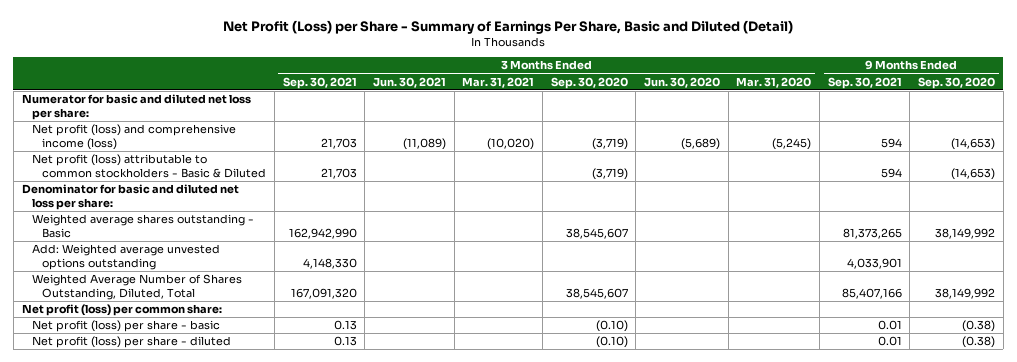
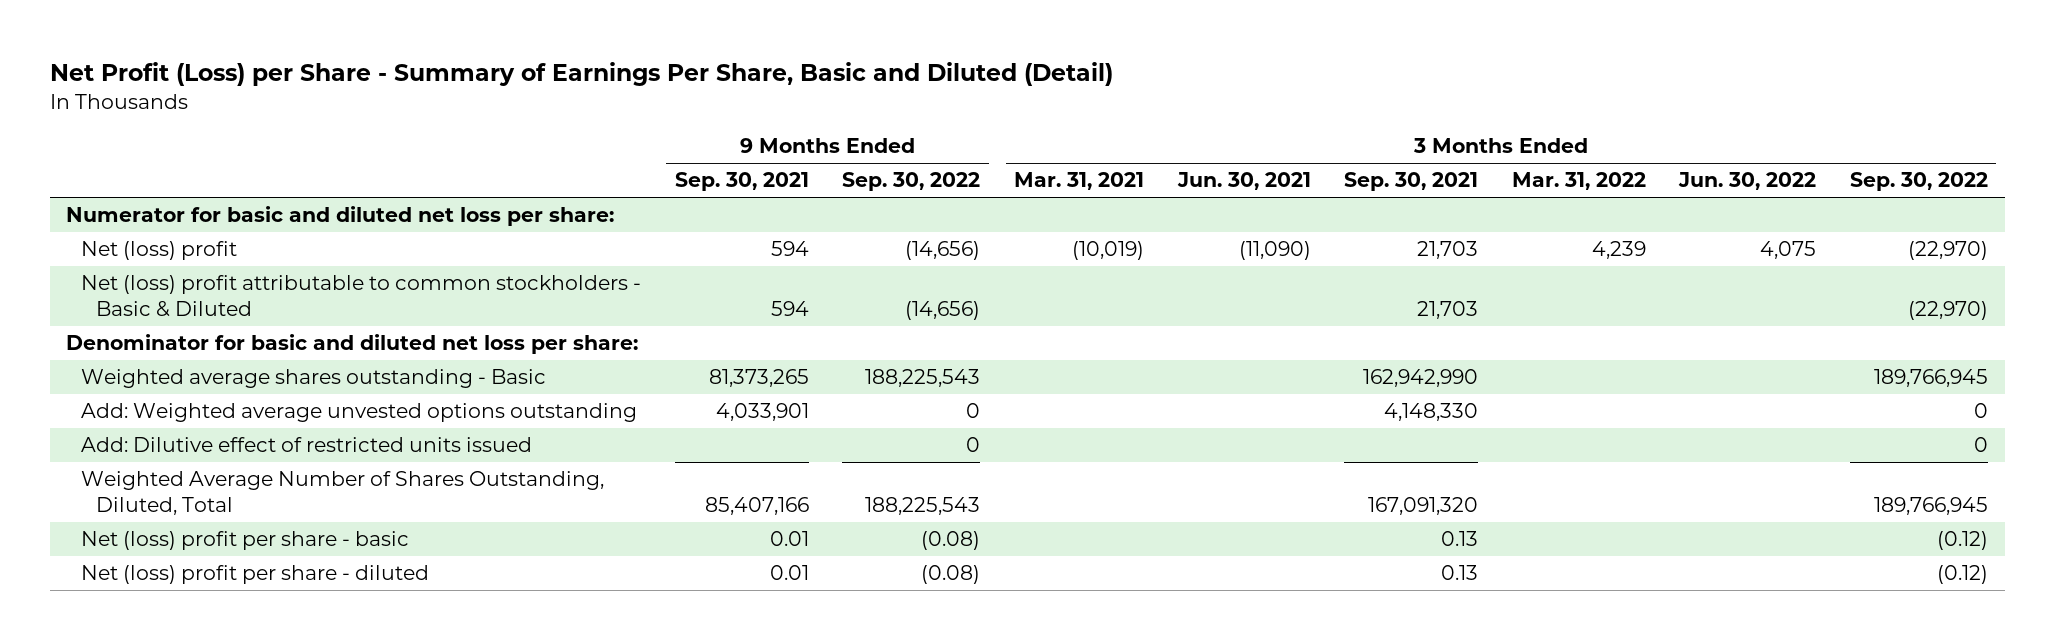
- | 3 Months Ended Sep. 30, 2021 | 3 Months Ended Jun. 30, 2021 | 3 Months Ended Mar. 31, 2021 | 3 Months Ended Sep. 30, 2020 | 3 Months Ended Jun. 30, 2020 | 3 Months Ended Mar. 31, 2020 | 9 Months Ended Sep. 30, 2021 | 9 Months Ended Sep. 30, 2020
+ | 9 Months Ended Sep. 30, 2021 | 9 Months Ended Sep. 30, 2022 | 3 Months Ended Mar. 31, 2021 | 3 Months Ended Jun. 30, 2021 | 3 Months Ended Sep. 30, 2021 | 3 Months Ended Mar. 31, 2022 | 3 Months Ended Jun. 30, 2022 | 3 Months Ended Sep. 30, 2022
- Net profit (loss) and comprehensive income (loss) | 21,703 | (11,089) | (10,020) | (3,719) | (5,689) | (5,245) | 594 | (14,653)
- Net profit (loss) attributable to common stockholders - Basic & Diluted | 21,703 | | | (3,719) | | | 594 | (14,653)
+ Net (loss) profit | 594 | (14,656) | (10,019) | (11,090) | 21,703 | 4,239 | 4,075 | (22,970)
+ Net (loss) profit attributable to common stockholders - Basic & Diluted | 594 | (14,656) | | | 21,703 | | | (22,970)
+ Add: Dilutive effect of restricted units issued | | 0 | | | | | | 0
- Net profit (loss) per common share:
- Net profit (loss) per share - basic | 0.13 | | | (0.10) | | | 0.01 | (0.38)
- Net profit (loss) per share - diluted | 0.13 | | | (0.10) | | | 0.01 | (0.38)
+ Net (loss) profit per share - basic | 0.01 | (0.08) | | | 0.13 | | | (0.12)
+ Net (loss) profit per share - diluted | 0.01 | (0.08) | | | 0.13 | | | (0.12)

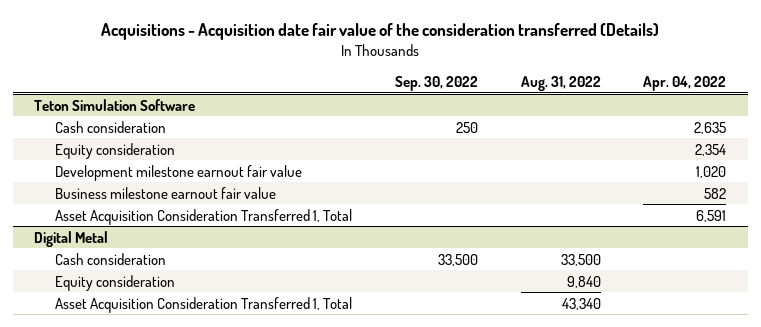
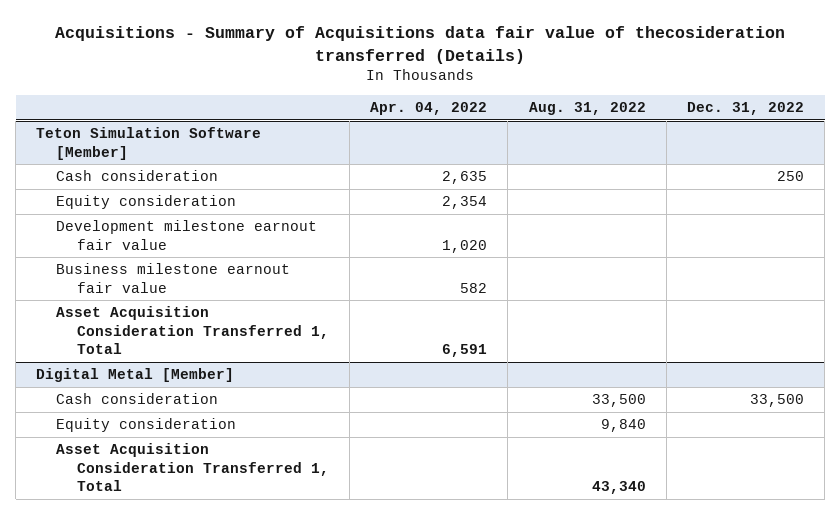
- Acquisitions - Acquisition date fair value of the consideration transferred (Details)
+ Acquisitions - Summary of Acquisitions data fair value of thecosideration transferred (Details)
- | Sep. 30, 2022 | Aug. 31, 2022 | Apr. 04, 2022
+ | Apr. 04, 2022 | Aug. 31, 2022 | Dec. 31, 2022
- Teton Simulation Software
+ Teton Simulation Software [Member]
- Digital Metal
+ Digital Metal [Member]

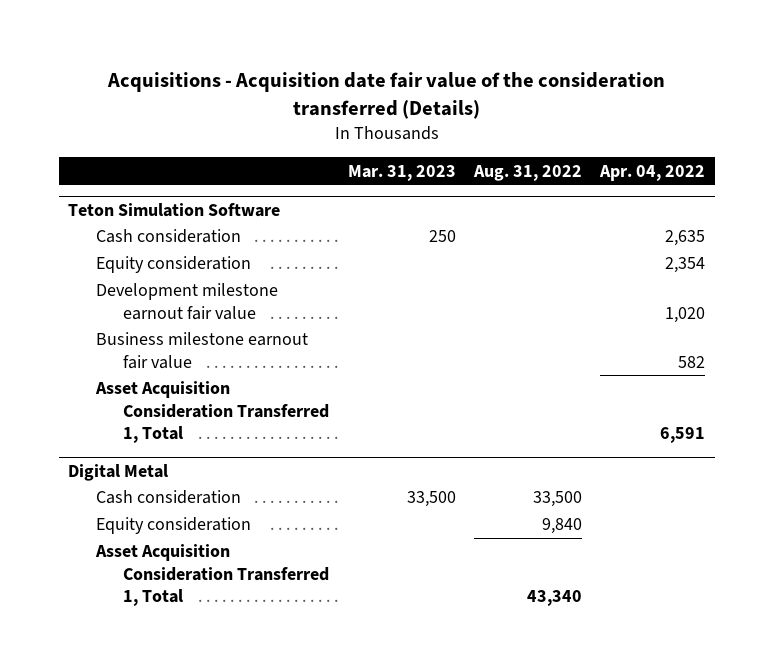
- Acquisitions - Summary of Acquisitions data fair value of thecosideration transferred (Details)
+ Acquisitions - Acquisition date fair value of the consideration transferred (Details)
- | Apr. 04, 2022 | Aug. 31, 2022 | Dec. 31, 2022
+ | Mar. 31, 2023 | Aug. 31, 2022 | Apr. 04, 2022
- Teton Simulation Software [Member]
+ Teton Simulation Software
- Digital Metal [Member]
+ Digital Metal

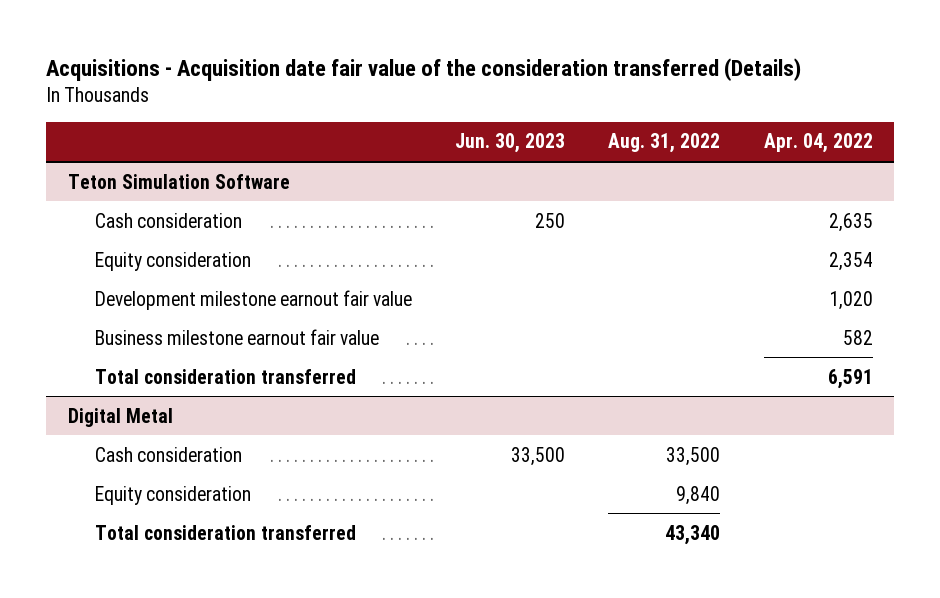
- | Mar. 31, 2023 | Aug. 31, 2022 | Apr. 04, 2022
+ | Jun. 30, 2023 | Aug. 31, 2022 | Apr. 04, 2022
@ Teton Simulation Software
- Asset Acquisition Consideration Transferred 1, Total | | | 6,591
+ Total consideration transferred | | | 6,591
@ Digital Metal
- Asset Acquisition Consideration Transferred 1, Total | | 43,340 |
+ Total consideration transferred | | 43,340 |

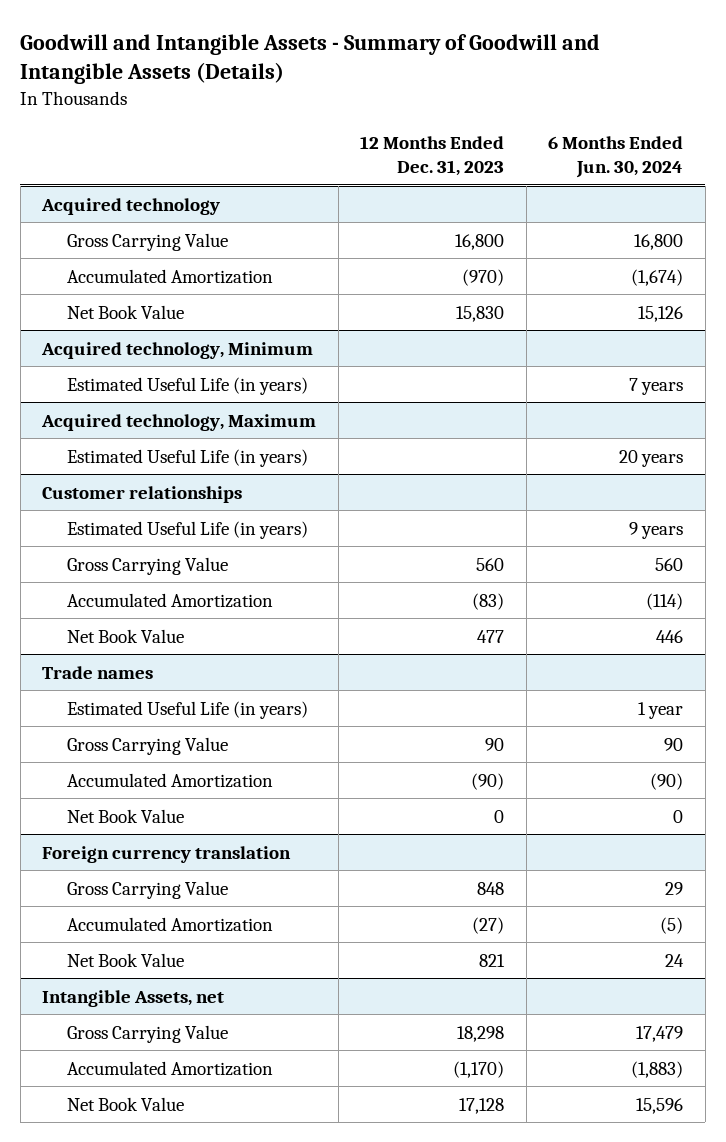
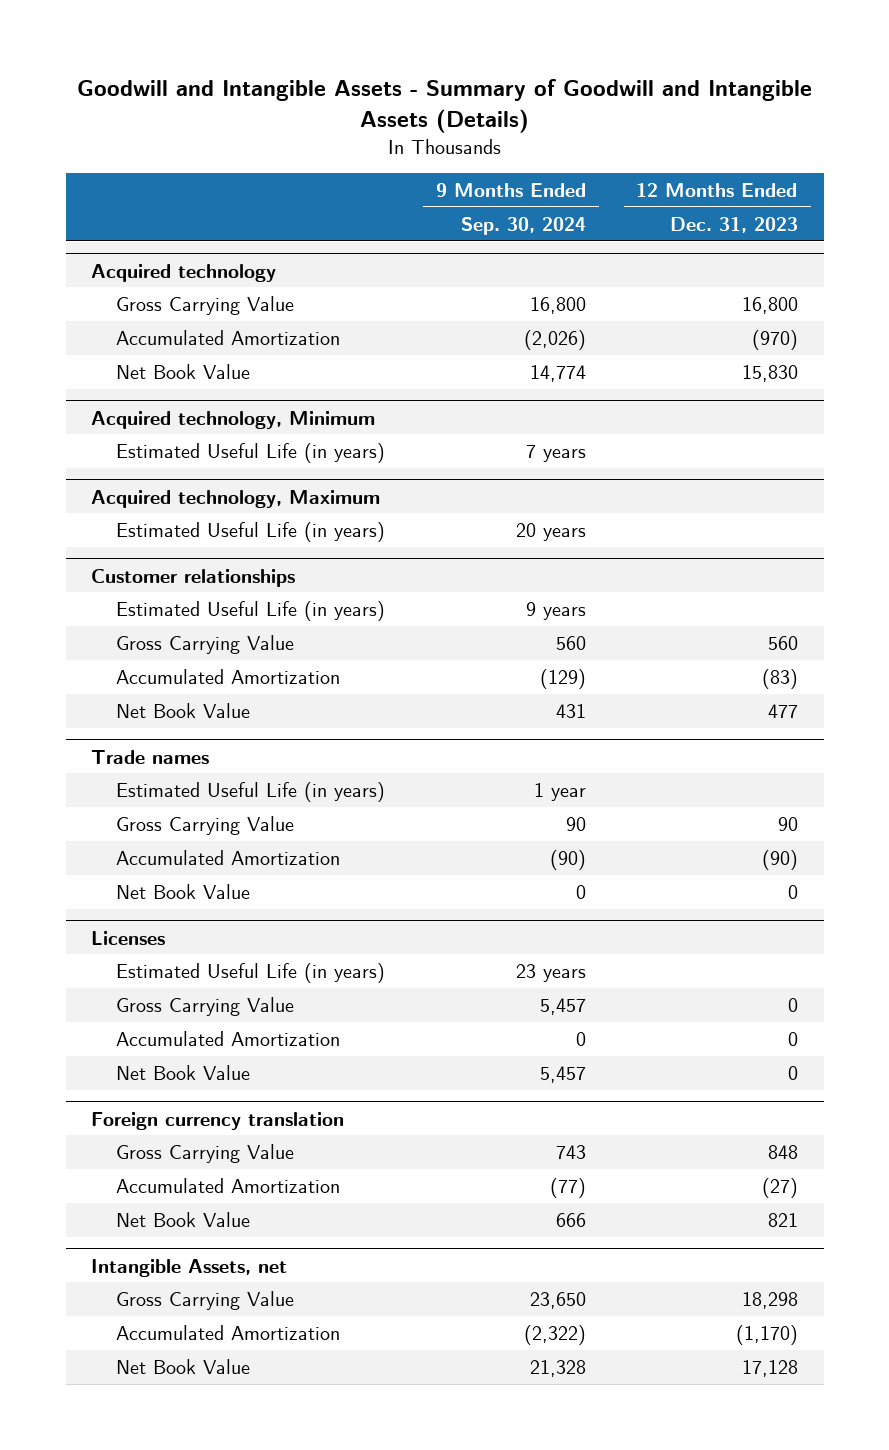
- | 12 Months Ended Dec. 31, 2023 | 6 Months Ended Jun. 30, 2024
+ | 9 Months Ended Sep. 30, 2024 | 12 Months Ended Dec. 31, 2023
+ Licenses
+ Estimated Useful Life (in years) | 23 years |
+ Gross Carrying Value | 5,457 | 0
+ Accumulated Amortization | 0 | 0
+ Net Book Value | 5,457 | 0

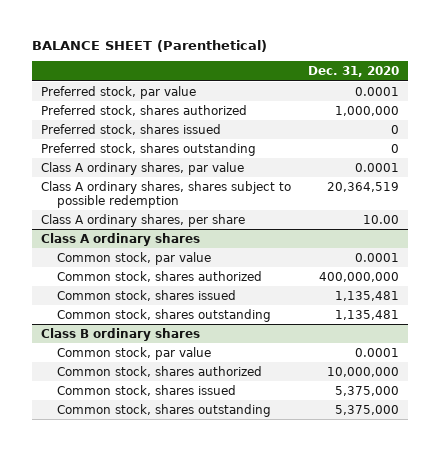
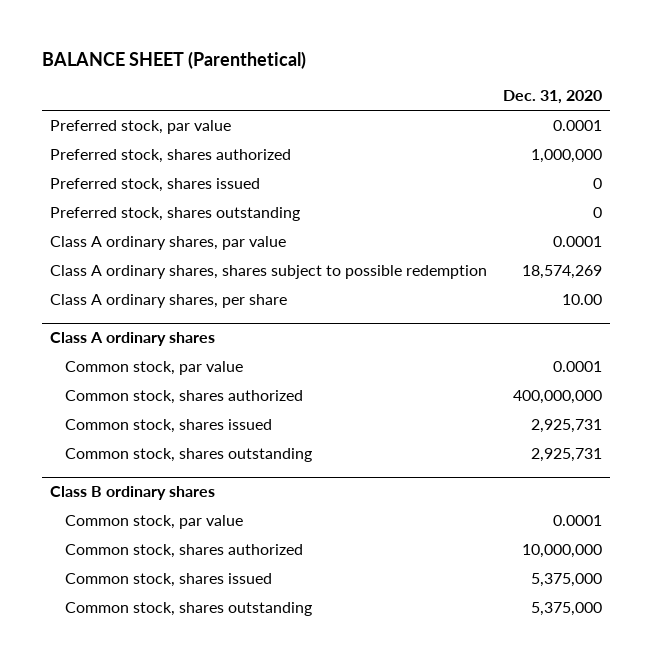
- Class A ordinary shares, shares subject to possible redemption | 20,364,519
+ Class A ordinary shares, shares subject to possible redemption | 18,574,269
@ Class A ordinary shares
- Common stock, shares issued | 1,135,481
- Common stock, shares outstanding | 1,135,481
+ Common stock, shares issued | 2,925,731
+ Common stock, shares outstanding | 2,925,731

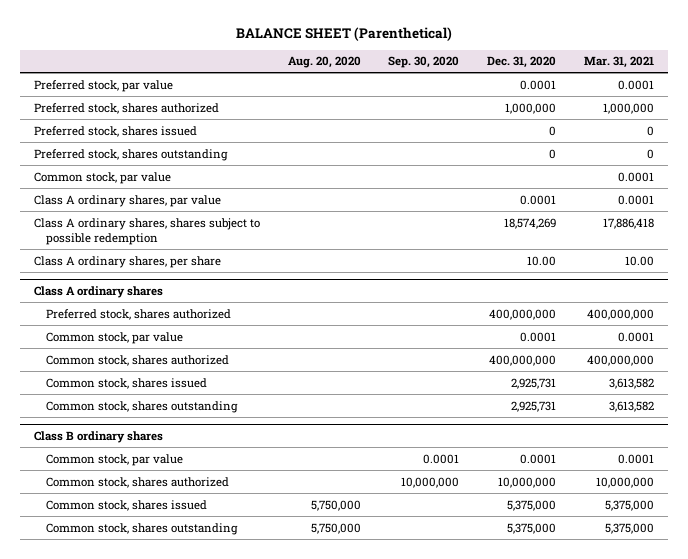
- | Dec. 31, 2020
+ | Aug. 20, 2020 | Sep. 30, 2020 | Dec. 31, 2020 | Mar. 31, 2021
+ Common stock, par value | | | | 0.0001
@ Class A ordinary shares
+ Preferred stock, shares authorized | | | 400,000,000 | 400,000,000

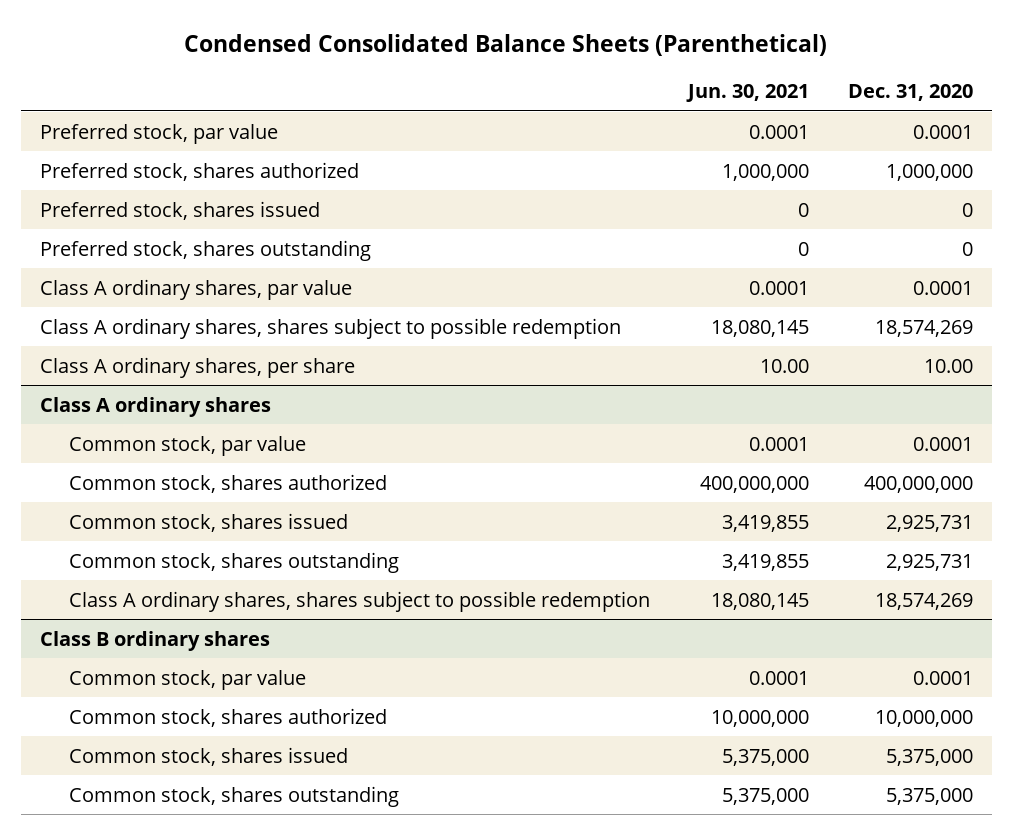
- BALANCE SHEET (Parenthetical)
+ Condensed Consolidated Balance Sheets (Parenthetical)
- | Aug. 20, 2020 | Sep. 30, 2020 | Dec. 31, 2020 | Mar. 31, 2021
+ | Jun. 30, 2021 | Dec. 31, 2020
- Common stock, par value | | | | 0.0001
@ Class A ordinary shares
- Preferred stock, shares authorized | | | 400,000,000 | 400,000,000
+ Class A ordinary shares, shares subject to possible redemption | 18,080,145 | 18,574,269

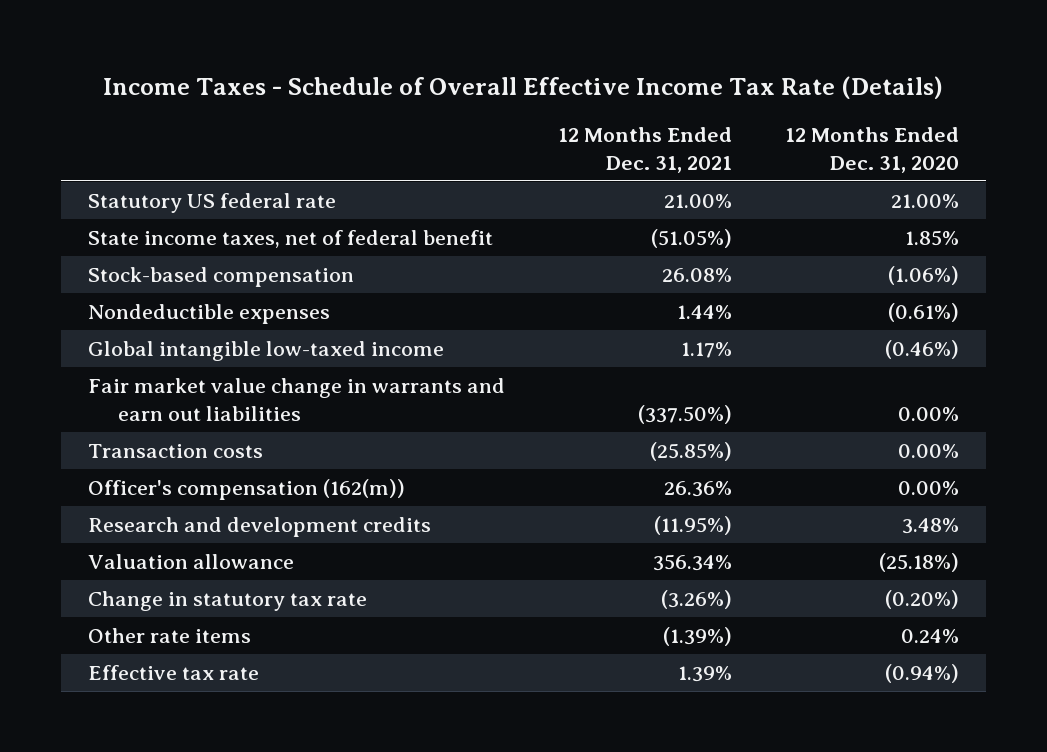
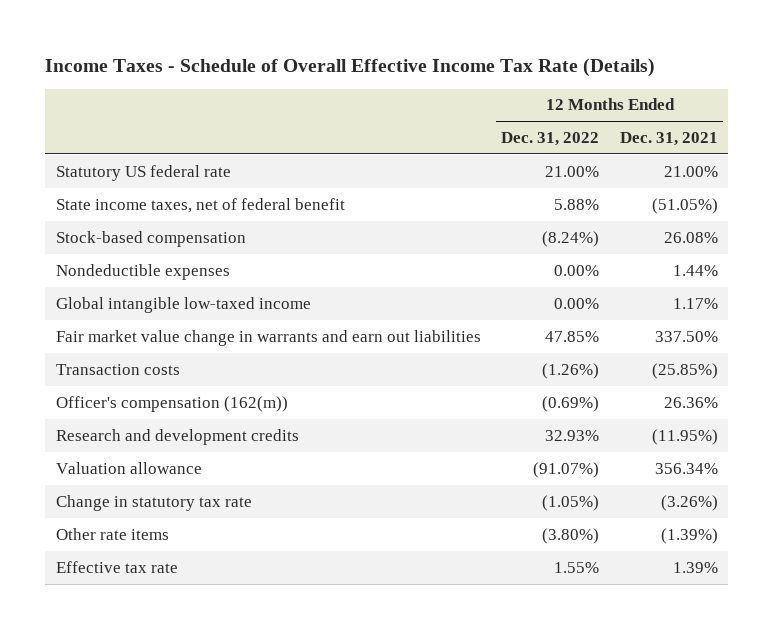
- | 12 Months Ended Dec. 31, 2021 | 12 Months Ended Dec. 31, 2020
+ | 12 Months Ended Dec. 31, 2022 | 12 Months Ended Dec. 31, 2021
- Fair market value change in warrants and earn out liabilities | (337.50%) | 0.00%
+ Fair market value change in warrants and earn out liabilities | 47.85% | 337.50%

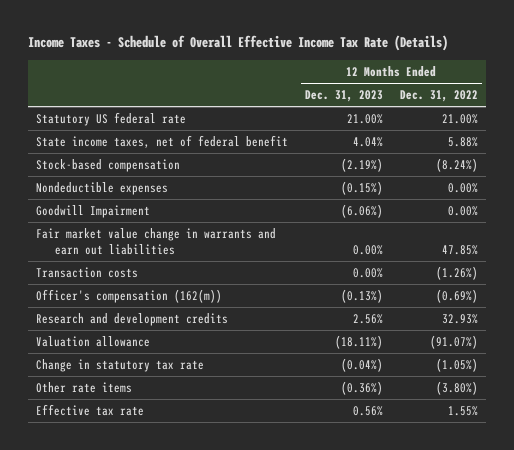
- | 12 Months Ended Dec. 31, 2022 | 12 Months Ended Dec. 31, 2021
+ | 12 Months Ended Dec. 31, 2023 | 12 Months Ended Dec. 31, 2022
- Global intangible low-taxed income | 0.00% | 1.17%
+ Goodwill Impairment | (6.06%) | 0.00%

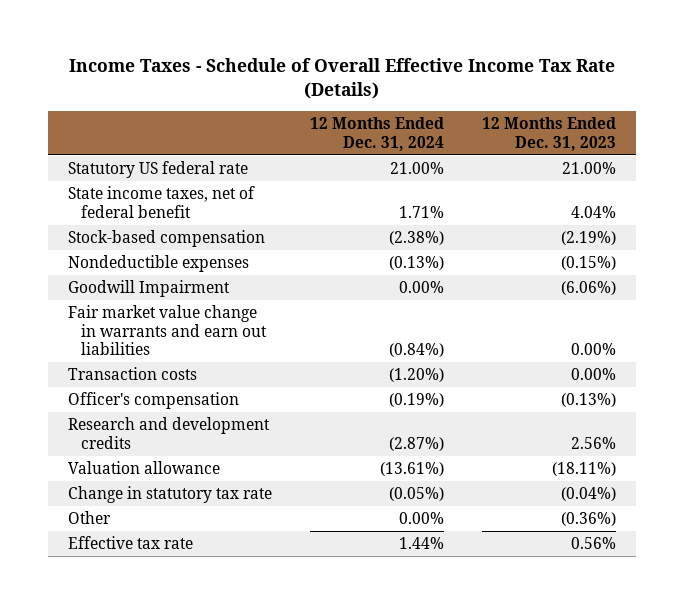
- | 12 Months Ended Dec. 31, 2023 | 12 Months Ended Dec. 31, 2022
+ | 12 Months Ended Dec. 31, 2024 | 12 Months Ended Dec. 31, 2023
- Officer's compensation (162(m)) | (0.13%) | (0.69%)
+ Officer's compensation | (0.19%) | (0.13%)
- Other rate items | (0.36%) | (3.80%)
+ Other | 0.00% | (0.36%)

